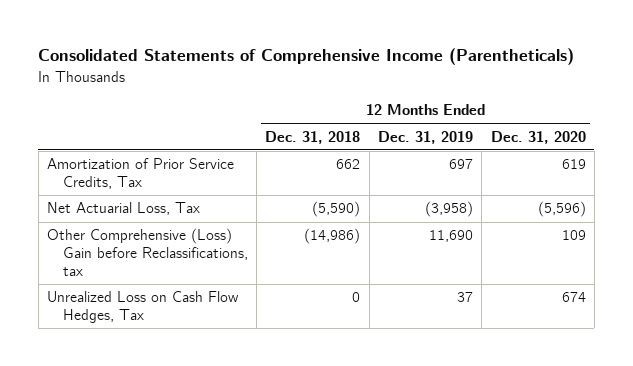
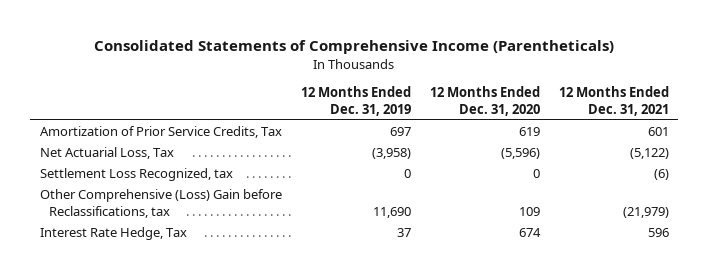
- | 12 Months Ended Dec. 31, 2018 | 12 Months Ended Dec. 31, 2019 | 12 Months Ended Dec. 31, 2020
+ | 12 Months Ended Dec. 31, 2019 | 12 Months Ended Dec. 31, 2020 | 12 Months Ended Dec. 31, 2021
+ Settlement Loss Recognized, tax | 0 | 0 | (6)
- Unrealized Loss on Cash Flow Hedges, Tax | 0 | 37 | 674
+ Interest Rate Hedge, Tax | 37 | 674 | 596

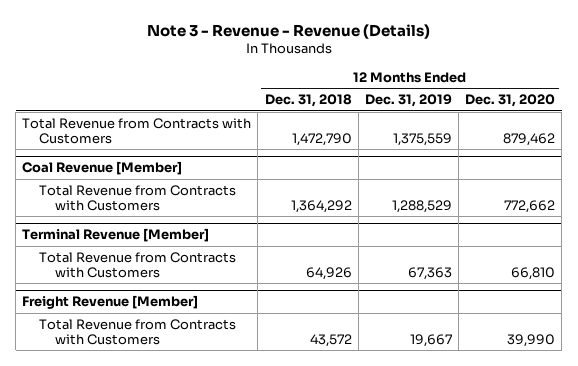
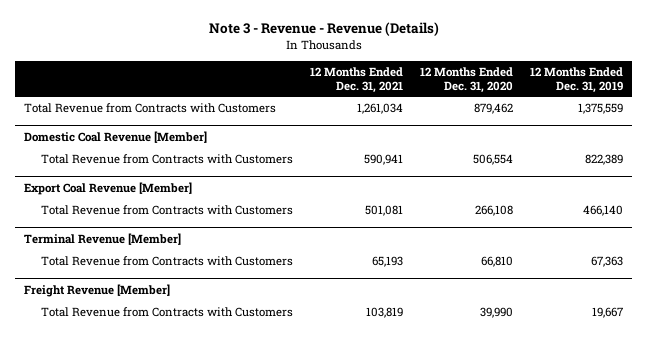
- | 12 Months Ended Dec. 31, 2018 | 12 Months Ended Dec. 31, 2019 | 12 Months Ended Dec. 31, 2020
+ | 12 Months Ended Dec. 31, 2021 | 12 Months Ended Dec. 31, 2020 | 12 Months Ended Dec. 31, 2019
- Coal Revenue [Member]
- Total Revenue from Contracts with Customers | 1,364,292 | 1,288,529 | 772,662
+ Domestic Coal Revenue [Member]
+ Total Revenue from Contracts with Customers | 590,941 | 506,554 | 822,389
+ Export Coal Revenue [Member]
+ Total Revenue from Contracts with Customers | 501,081 | 266,108 | 466,140

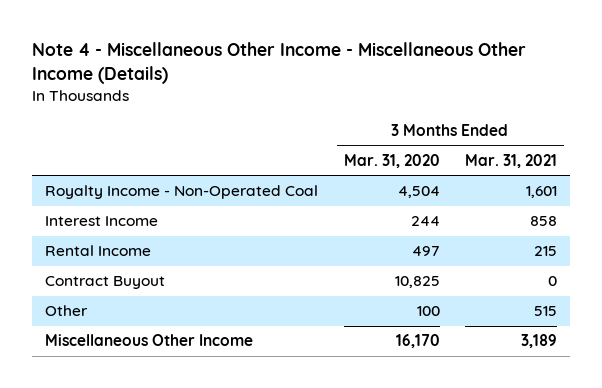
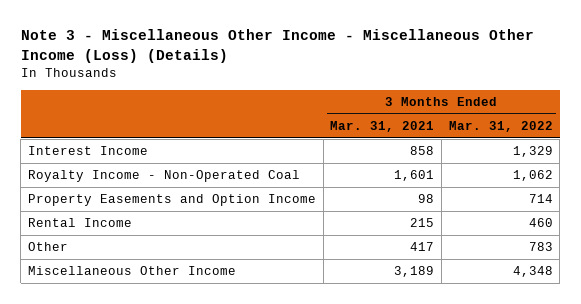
- Note 4 - Miscellaneous Other Income - Miscellaneous Other Income (Details)
+ Note 3 - Miscellaneous Other Income - Miscellaneous Other Income (Loss) (Details)
- | 3 Months Ended Mar. 31, 2020 | 3 Months Ended Mar. 31, 2021
+ | 3 Months Ended Mar. 31, 2021 | 3 Months Ended Mar. 31, 2022
moved down: Royalty Income - Non-Operated Coal | 1,601 | 1,062
+ Property Easements and Option Income | 98 | 714
- Contract Buyout | 10,825 | 0
- Other | 100 | 515
+ Other | 417 | 783

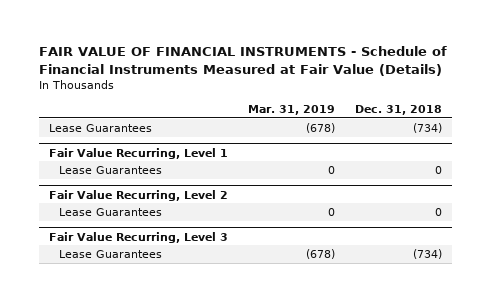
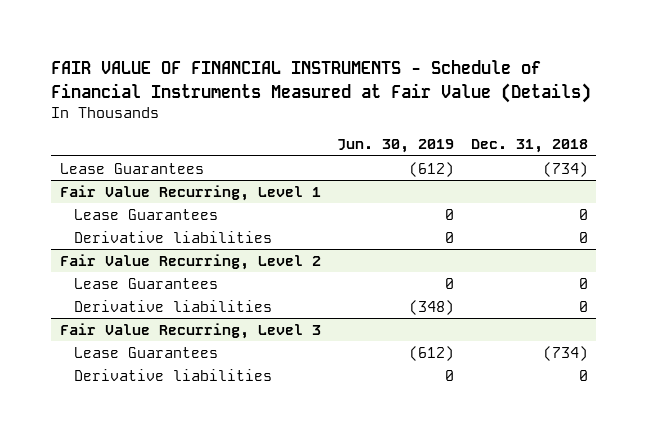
- | Mar. 31, 2019 | Dec. 31, 2018
+ | Jun. 30, 2019 | Dec. 31, 2018
@ Fair Value Recurring, Level 1
+ Derivative liabilities | 0 | 0
@ Fair Value Recurring, Level 2
+ Derivative liabilities | (348) | 0
@ Fair Value Recurring, Level 3
+ Derivative liabilities | 0 | 0

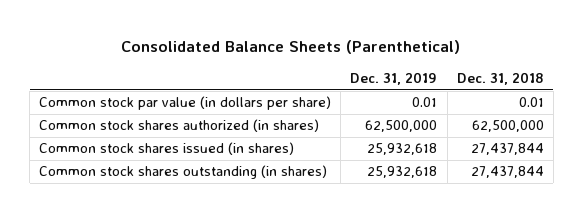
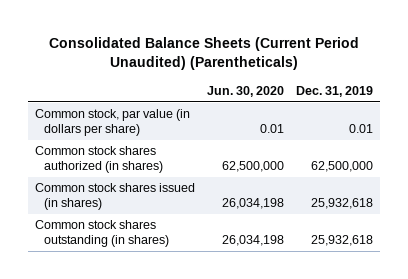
- Consolidated Balance Sheets (Parenthetical)
+ Consolidated Balance Sheets (Current Period Unaudited) (Parentheticals)
- | Dec. 31, 2019 | Dec. 31, 2018
+ | Jun. 30, 2020 | Dec. 31, 2019
- Common stock par value (in dollars per share) | 0.01 | 0.01
+ Common stock, par value (in dollars per share) | 0.01 | 0.01

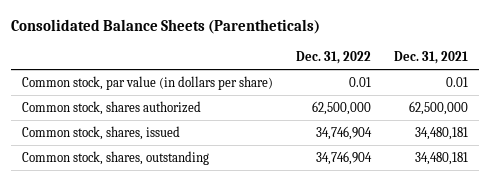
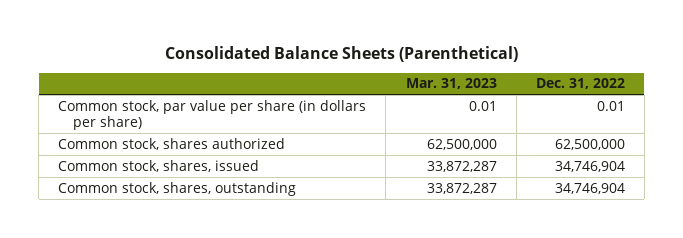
- Consolidated Balance Sheets (Parentheticals)
+ Consolidated Balance Sheets (Parenthetical)
- | Dec. 31, 2022 | Dec. 31, 2021
+ | Mar. 31, 2023 | Dec. 31, 2022
- Common stock, par value (in dollars per share) | 0.01 | 0.01
+ Common stock, par value per share (in dollars per share) | 0.01 | 0.01

